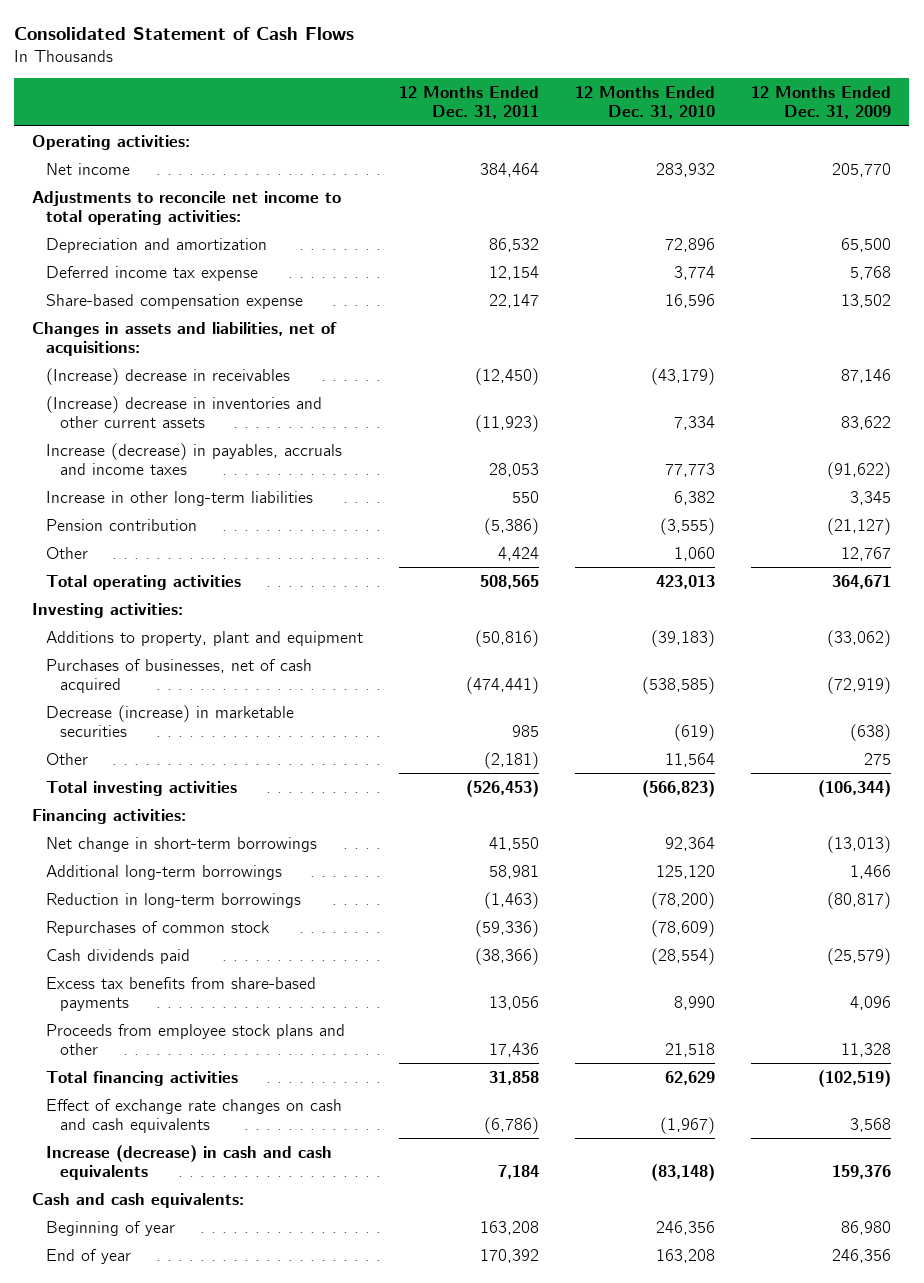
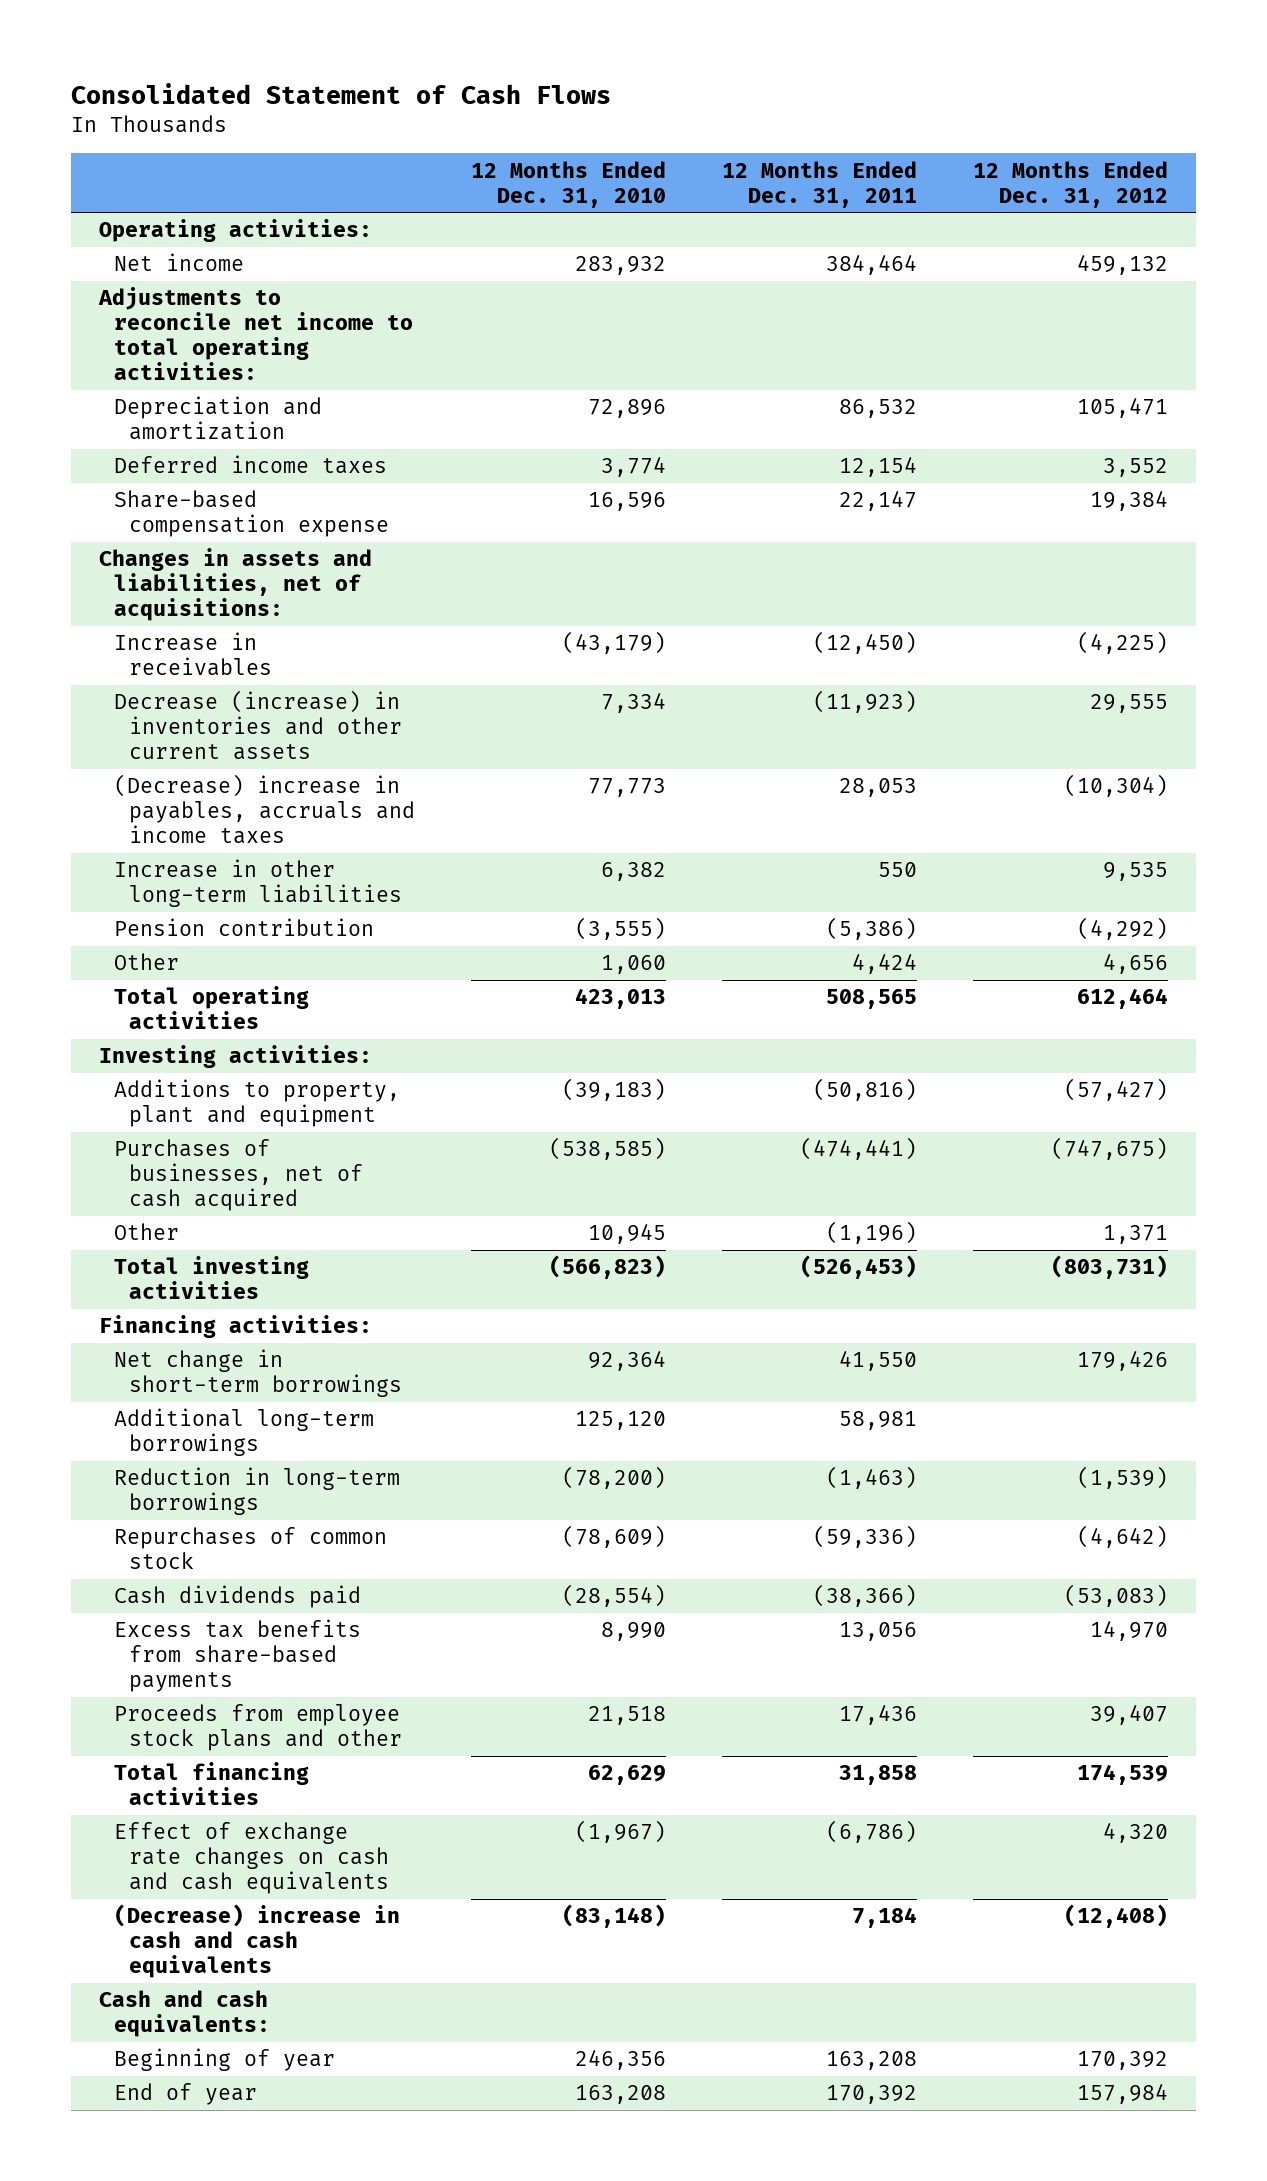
- | 12 Months Ended Dec. 31, 2011 | 12 Months Ended Dec. 31, 2010 | 12 Months Ended Dec. 31, 2009
+ | 12 Months Ended Dec. 31, 2010 | 12 Months Ended Dec. 31, 2011 | 12 Months Ended Dec. 31, 2012
- Deferred income tax expense | 12,154 | 3,774 | 5,768
+ Deferred income taxes | 3,774 | 12,154 | 3,552
- (Increase) decrease in receivables | (12,450) | (43,179) | 87,146
- (Increase) decrease in inventories and other current assets | (11,923) | 7,334 | 83,622
- Increase (decrease) in payables, accruals and income taxes | 28,053 | 77,773 | (91,622)
+ Increase in receivables | (43,179) | (12,450) | (4,225)
+ Decrease (increase) in inventories and other current assets | 7,334 | (11,923) | 29,555
+ (Decrease) increase in payables, accruals and income taxes | 77,773 | 28,053 | (10,304)
- Decrease (increase) in marketable securities | 985 | (619) | (638)
- Other | (2,181) | 11,564 | 275
+ Other | 10,945 | (1,196) | 1,371
- Increase (decrease) in cash and cash equivalents | 7,184 | (83,148) | 159,376
+ (Decrease) increase in cash and cash equivalents | (83,148) | 7,184 | (12,408)

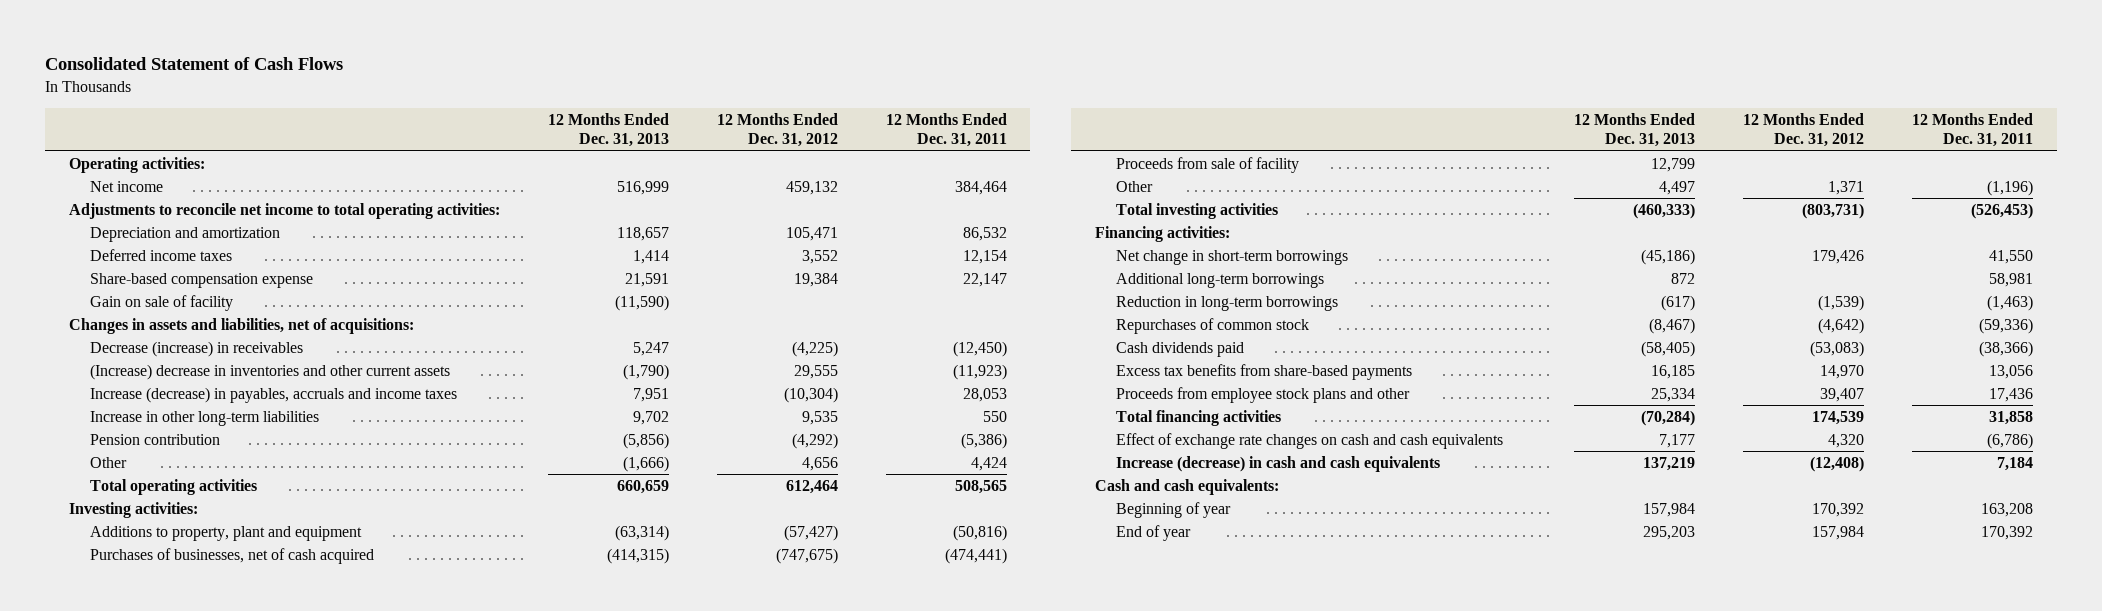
- | 12 Months Ended Dec. 31, 2010 | 12 Months Ended Dec. 31, 2011 | 12 Months Ended Dec. 31, 2012
+ | 12 Months Ended Dec. 31, 2013 | 12 Months Ended Dec. 31, 2012 | 12 Months Ended Dec. 31, 2011
+ Gain on sale of facility | (11,590) | |
- Increase in receivables | (43,179) | (12,450) | (4,225)
- Decrease (increase) in inventories and other current assets | 7,334 | (11,923) | 29,555
- (Decrease) increase in payables, accruals and income taxes | 77,773 | 28,053 | (10,304)
+ Decrease (increase) in receivables | 5,247 | (4,225) | (12,450)
+ (Increase) decrease in inventories and other current assets | (1,790) | 29,555 | (11,923)
+ Increase (decrease) in payables, accruals and income taxes | 7,951 | (10,304) | 28,053
+ Proceeds from sale of facility | 12,799 | |
- (Decrease) increase in cash and cash equivalents | (83,148) | 7,184 | (12,408)
+ Increase (decrease) in cash and cash equivalents | 137,219 | (12,408) | 7,184

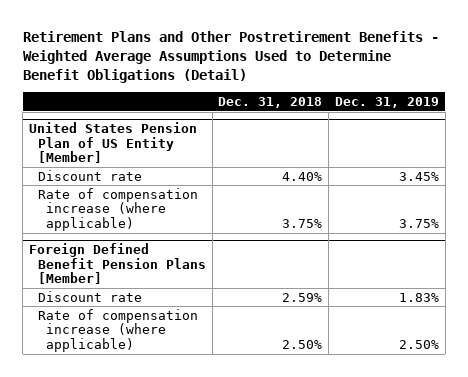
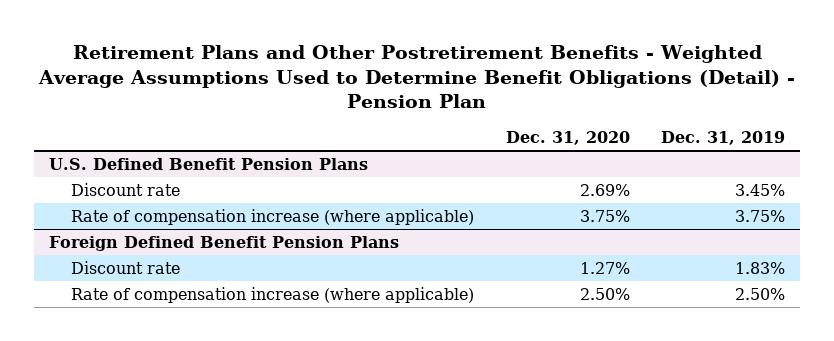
- Retirement Plans and Other Postretirement Benefits - Weighted Average Assumptions Used to Determine Benefit Obligations (Detail)
+ Retirement Plans and Other Postretirement Benefits - Weighted Average Assumptions Used to Determine Benefit Obligations (Detail) - Pension Plan
- | Dec. 31, 2018 | Dec. 31, 2019
+ | Dec. 31, 2020 | Dec. 31, 2019
- United States Pension Plan of US Entity [Member]
+ U.S. Defined Benefit Pension Plans
- Foreign Defined Benefit Pension Plans [Member]
+ Foreign Defined Benefit Pension Plans

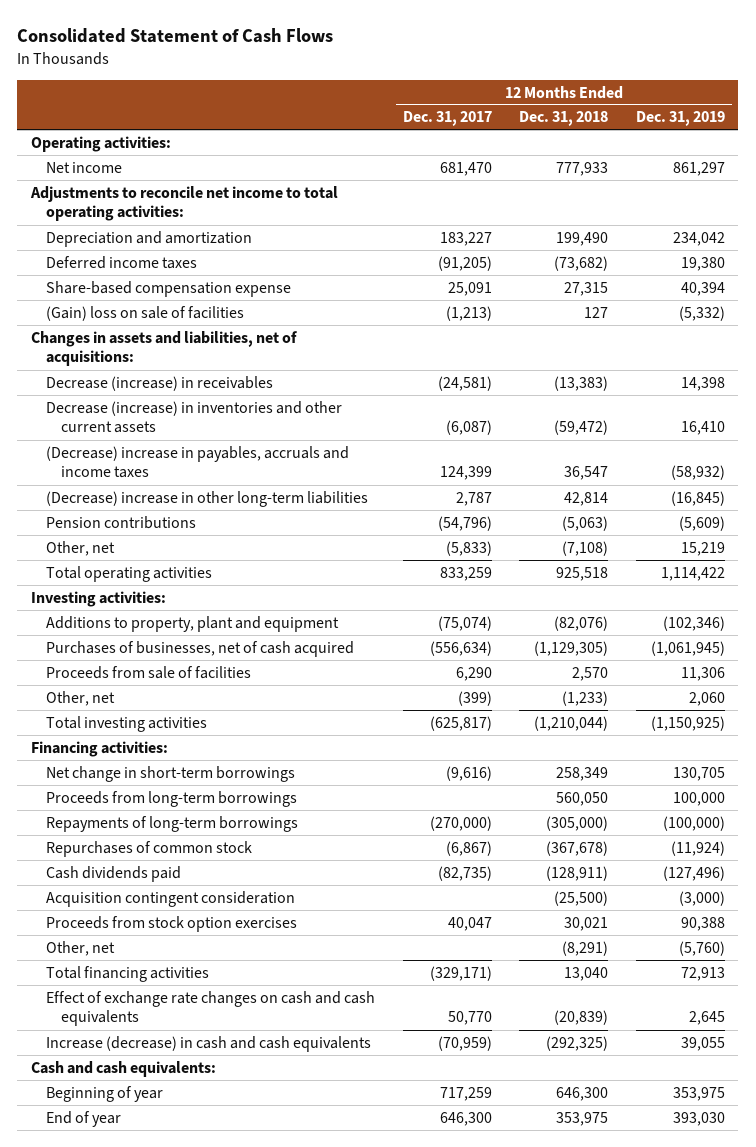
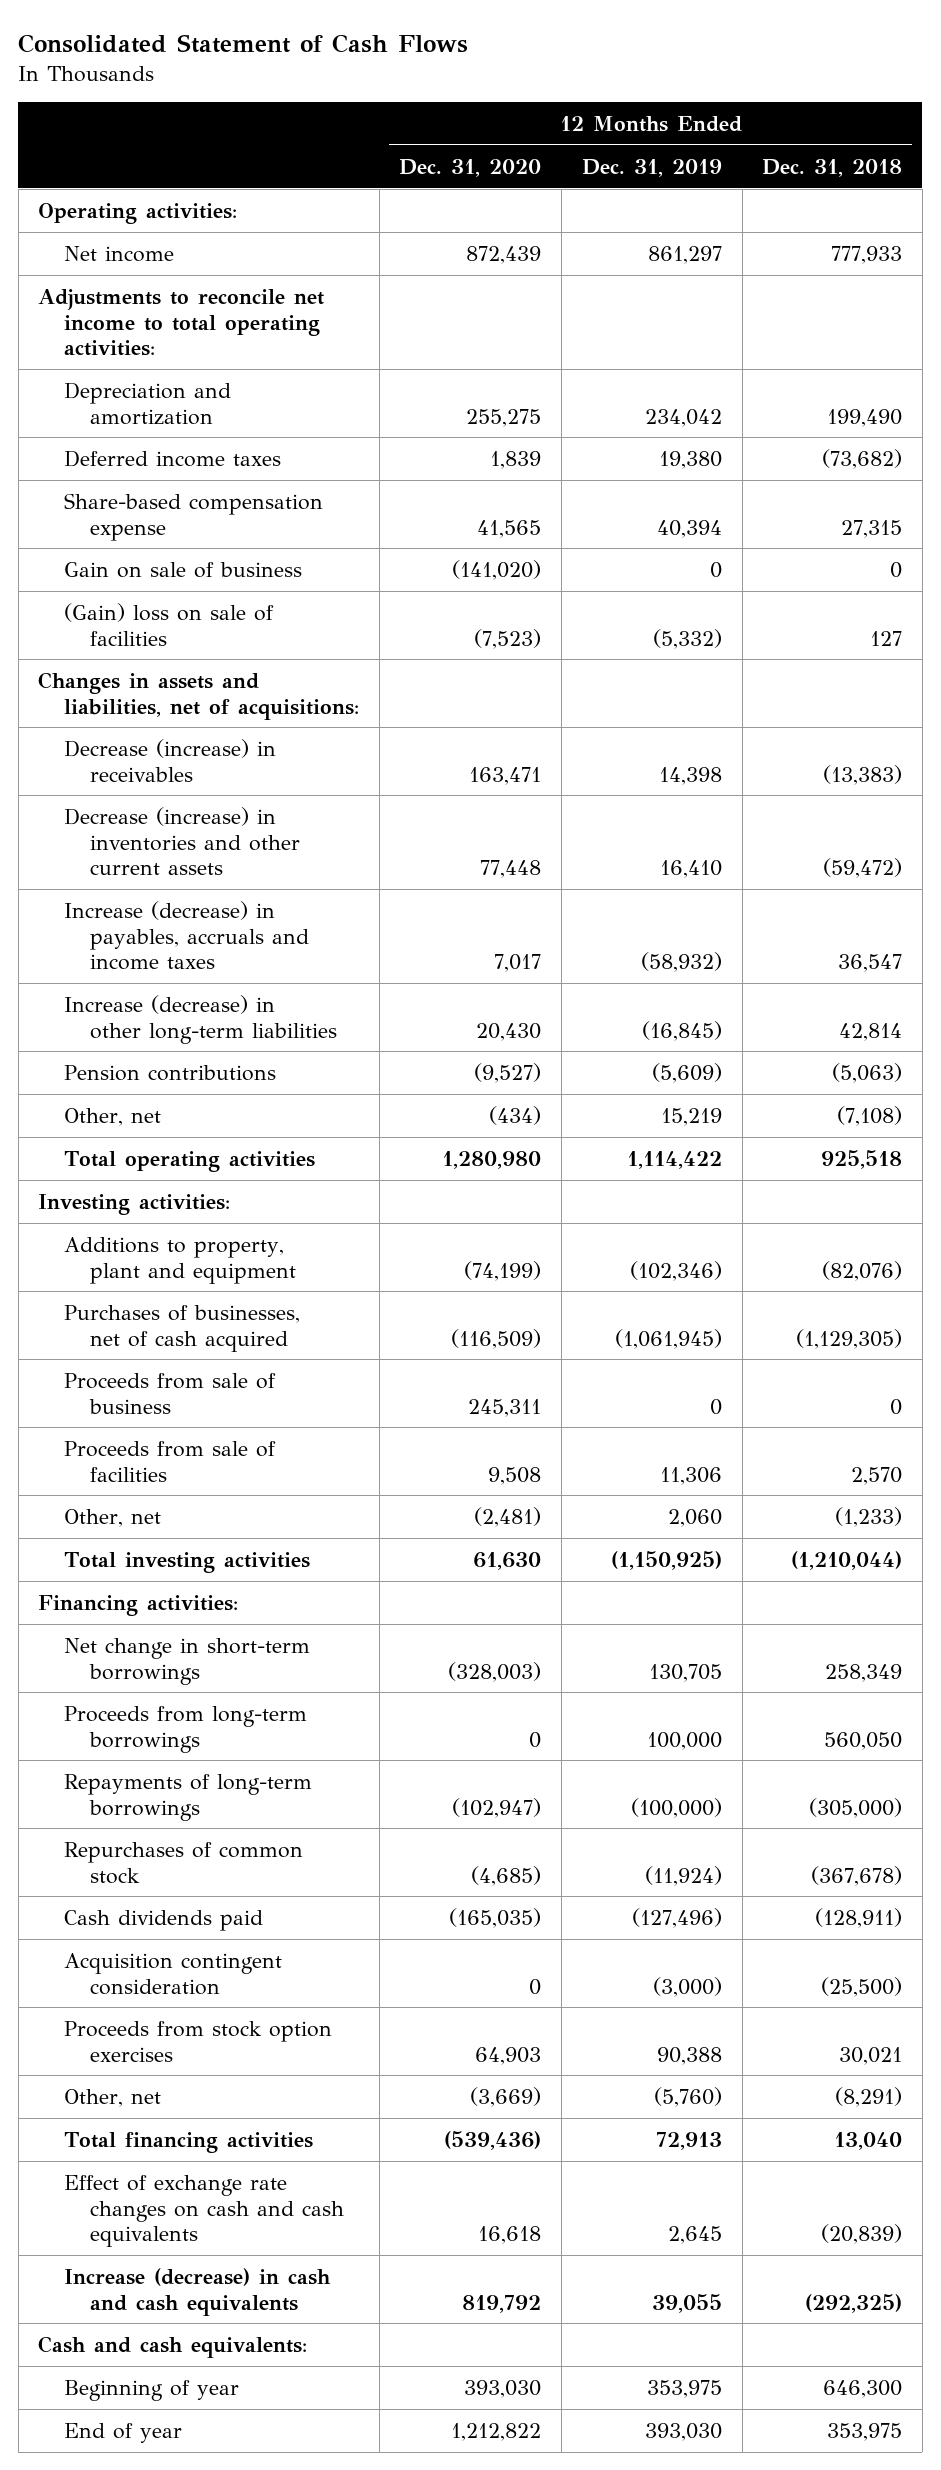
- | 12 Months Ended Dec. 31, 2017 | 12 Months Ended Dec. 31, 2018 | 12 Months Ended Dec. 31, 2019
+ | 12 Months Ended Dec. 31, 2020 | 12 Months Ended Dec. 31, 2019 | 12 Months Ended Dec. 31, 2018
+ Gain on sale of business | (141,020) | 0 | 0
- (Decrease) increase in payables, accruals and income taxes | 124,399 | 36,547 | (58,932)
- (Decrease) increase in other long-term liabilities | 2,787 | 42,814 | (16,845)
+ Increase (decrease) in payables, accruals and income taxes | 7,017 | (58,932) | 36,547
+ Increase (decrease) in other long-term liabilities | 20,430 | (16,845) | 42,814
+ Proceeds from sale of business | 245,311 | 0 | 0

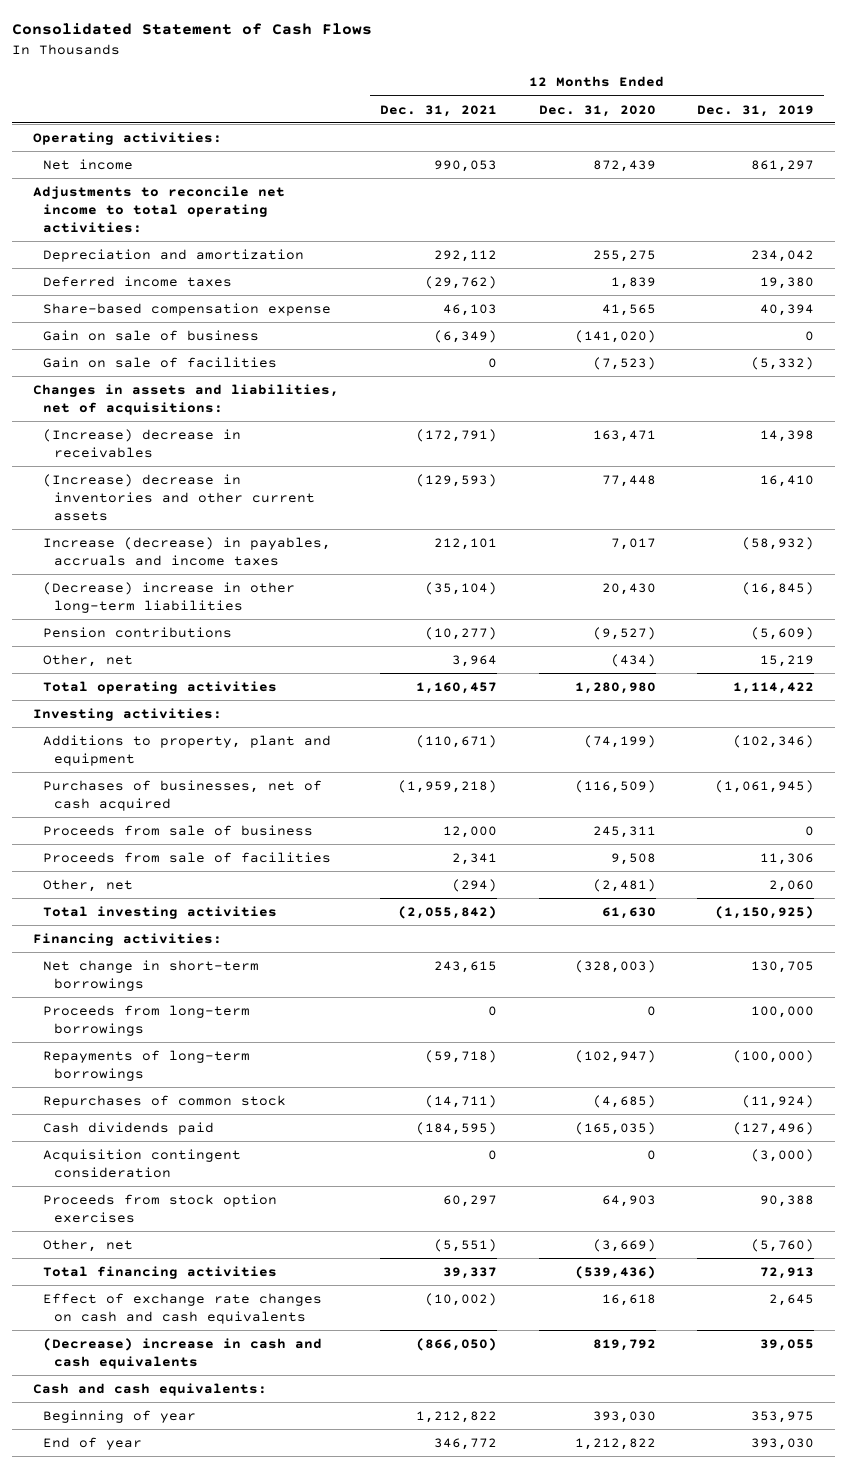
- | 12 Months Ended Dec. 31, 2020 | 12 Months Ended Dec. 31, 2019 | 12 Months Ended Dec. 31, 2018
+ | 12 Months Ended Dec. 31, 2021 | 12 Months Ended Dec. 31, 2020 | 12 Months Ended Dec. 31, 2019
- (Gain) loss on sale of facilities | (7,523) | (5,332) | 127
+ Gain on sale of facilities | 0 | (7,523) | (5,332)
- Decrease (increase) in receivables | 163,471 | 14,398 | (13,383)
- Decrease (increase) in inventories and other current assets | 77,448 | 16,410 | (59,472)
+ (Increase) decrease in receivables | (172,791) | 163,471 | 14,398
+ (Increase) decrease in inventories and other current assets | (129,593) | 77,448 | 16,410
- Increase (decrease) in other long-term liabilities | 20,430 | (16,845) | 42,814
+ (Decrease) increase in other long-term liabilities | (35,104) | 20,430 | (16,845)
- Increase (decrease) in cash and cash equivalents | 819,792 | 39,055 | (292,325)
+ (Decrease) increase in cash and cash equivalents | (866,050) | 819,792 | 39,055

